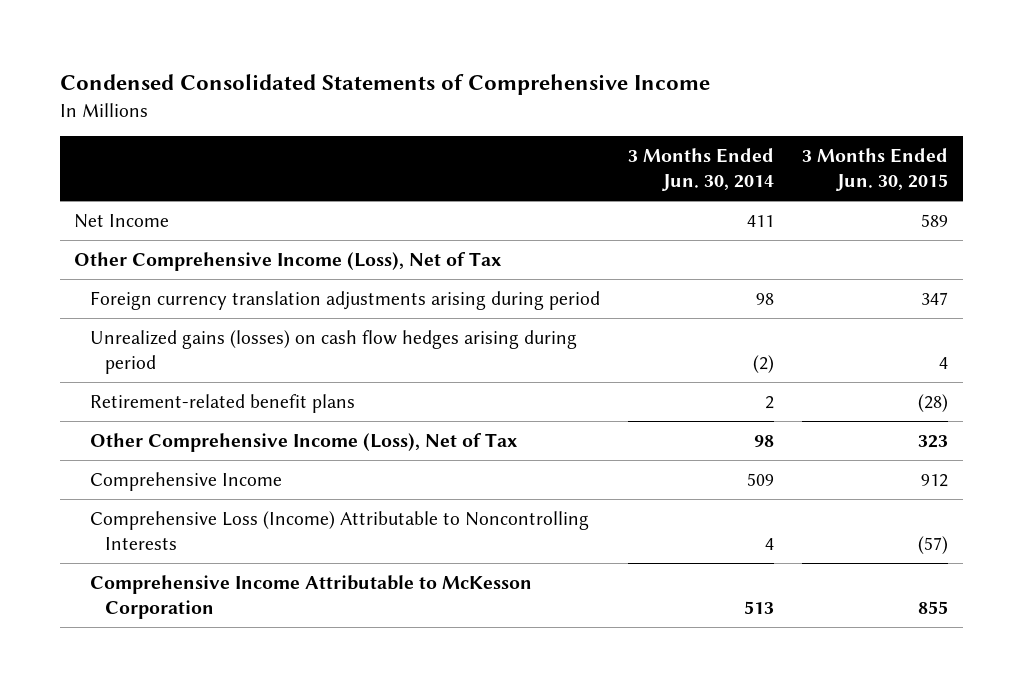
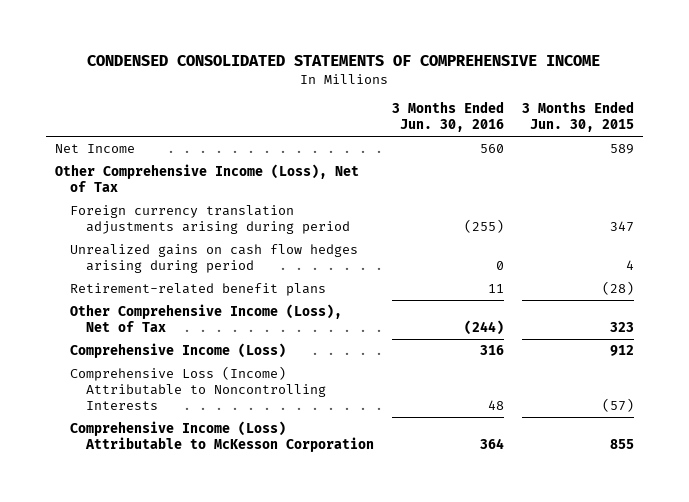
- Condensed Consolidated Statements of Comprehensive Income
+ CONDENSED CONSOLIDATED STATEMENTS OF COMPREHENSIVE INCOME
- | 3 Months Ended Jun. 30, 2014 | 3 Months Ended Jun. 30, 2015
+ | 3 Months Ended Jun. 30, 2016 | 3 Months Ended Jun. 30, 2015
- Unrealized gains (losses) on cash flow hedges arising during period | (2) | 4
+ Unrealized gains on cash flow hedges arising during period | 0 | 4
- Comprehensive Income | 509 | 912
+ Comprehensive Income (Loss) | 316 | 912
- Comprehensive Income Attributable to McKesson Corporation | 513 | 855
+ Comprehensive Income (Loss) Attributable to McKesson Corporation | 364 | 855

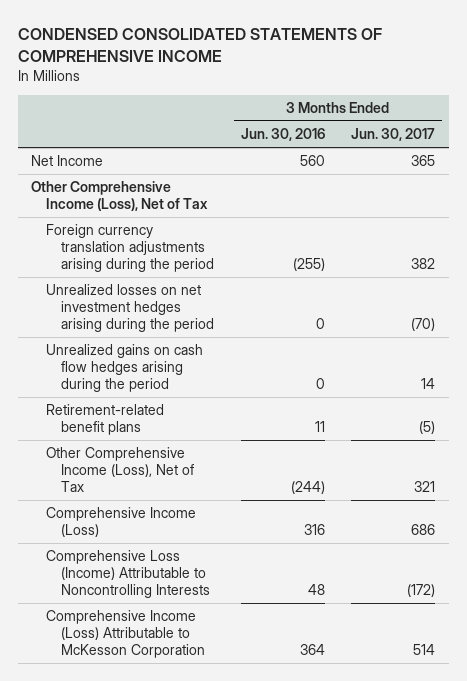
- | 3 Months Ended Jun. 30, 2016 | 3 Months Ended Jun. 30, 2015
+ | 3 Months Ended Jun. 30, 2016 | 3 Months Ended Jun. 30, 2017
- Foreign currency translation adjustments arising during period | (255) | 347
- Unrealized gains on cash flow hedges arising during period | 0 | 4
+ Foreign currency translation adjustments arising during the period | (255) | 382
+ Unrealized losses on net investment hedges arising during the period | 0 | (70)
+ Unrealized gains on cash flow hedges arising during the period | 0 | 14

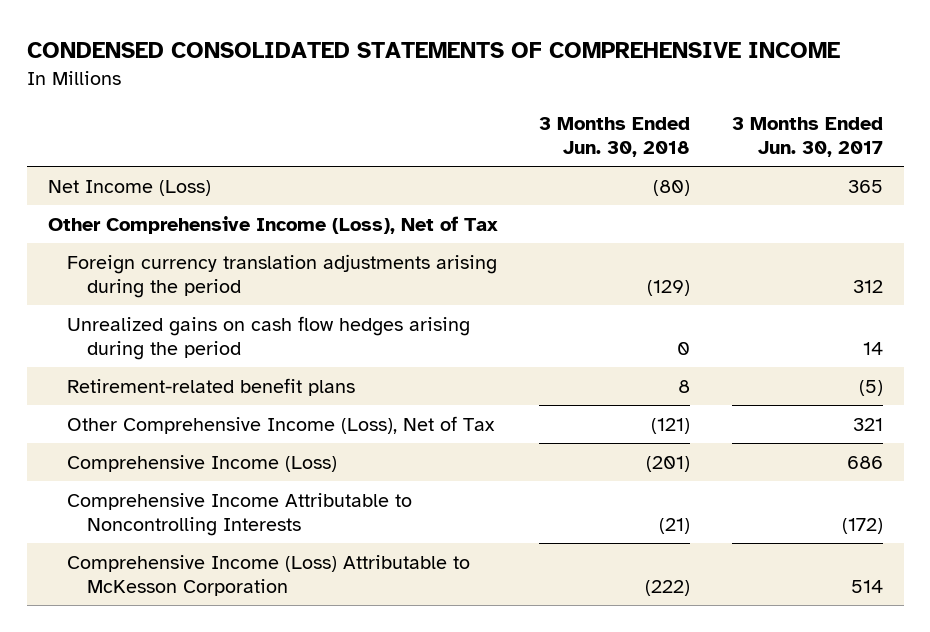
- | 3 Months Ended Jun. 30, 2016 | 3 Months Ended Jun. 30, 2017
+ | 3 Months Ended Jun. 30, 2018 | 3 Months Ended Jun. 30, 2017
- Net Income | 560 | 365
+ Net Income (Loss) | (80) | 365
- Foreign currency translation adjustments arising during the period | (255) | 382
- Unrealized losses on net investment hedges arising during the period | 0 | (70)
+ Foreign currency translation adjustments arising during the period | (129) | 312
- Comprehensive Loss (Income) Attributable to Noncontrolling Interests | 48 | (172)
+ Comprehensive Income Attributable to Noncontrolling Interests | (21) | (172)

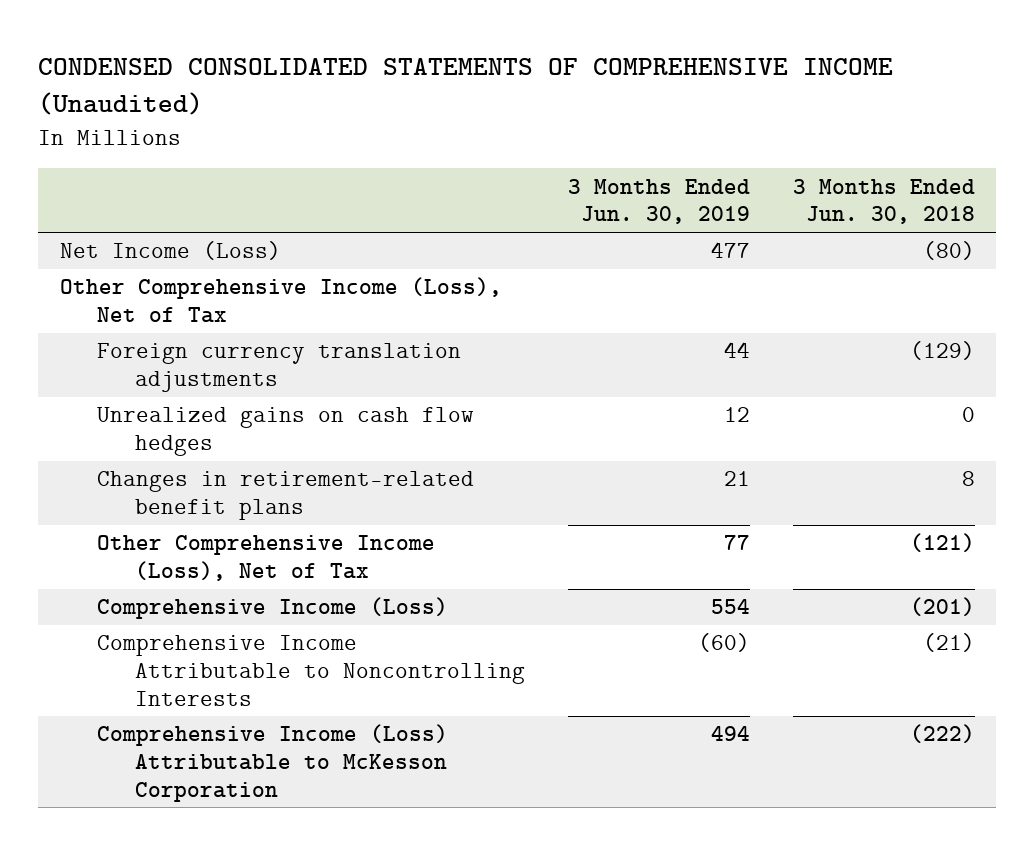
- CONDENSED CONSOLIDATED STATEMENTS OF COMPREHENSIVE INCOME
+ CONDENSED CONSOLIDATED STATEMENTS OF COMPREHENSIVE INCOME (Unaudited)
- | 3 Months Ended Jun. 30, 2018 | 3 Months Ended Jun. 30, 2017
+ | 3 Months Ended Jun. 30, 2019 | 3 Months Ended Jun. 30, 2018
- Foreign currency translation adjustments arising during the period | (129) | 312
- Unrealized gains on cash flow hedges arising during the period | 0 | 14
- Retirement-related benefit plans | 8 | (5)
+ Foreign currency translation adjustments | 44 | (129)
+ Unrealized gains on cash flow hedges | 12 | 0
+ Changes in retirement-related benefit plans | 21 | 8

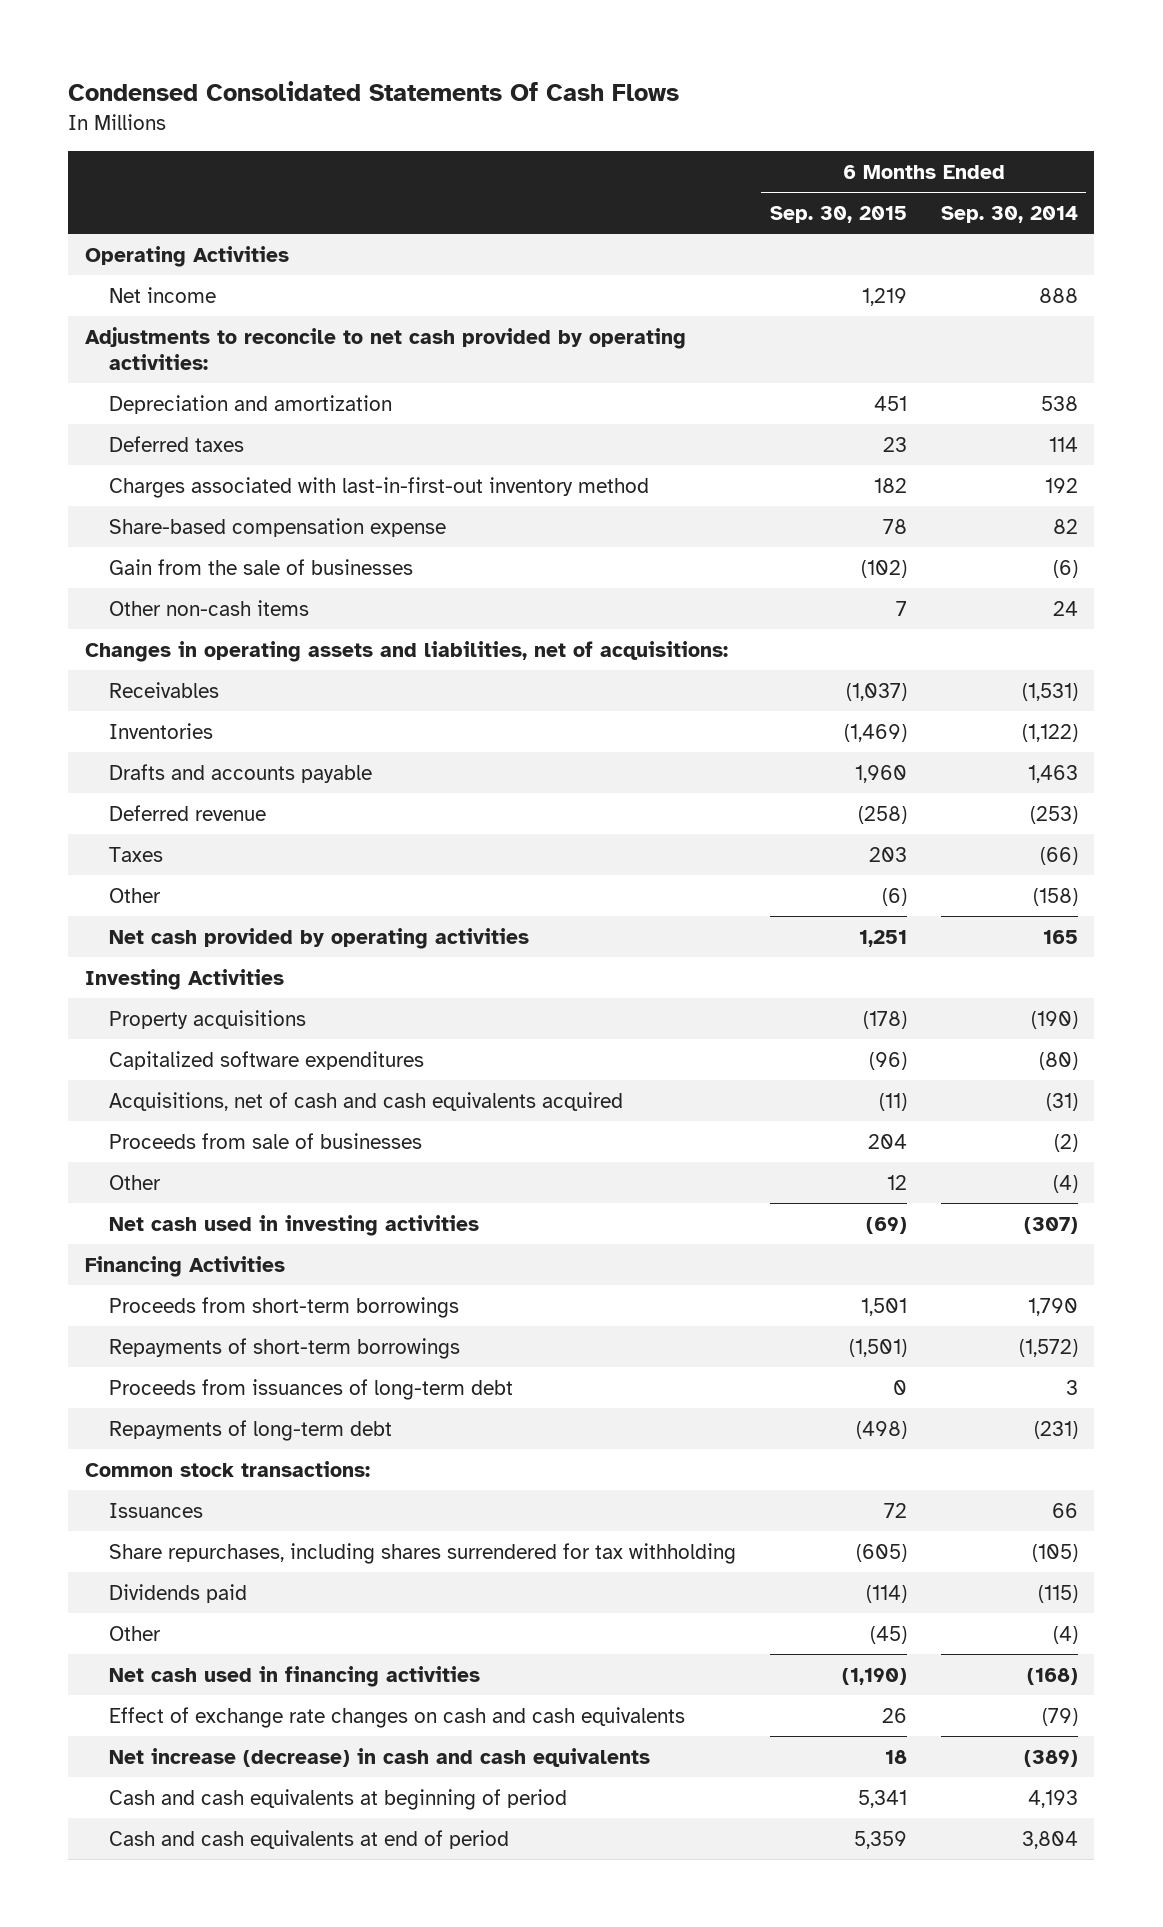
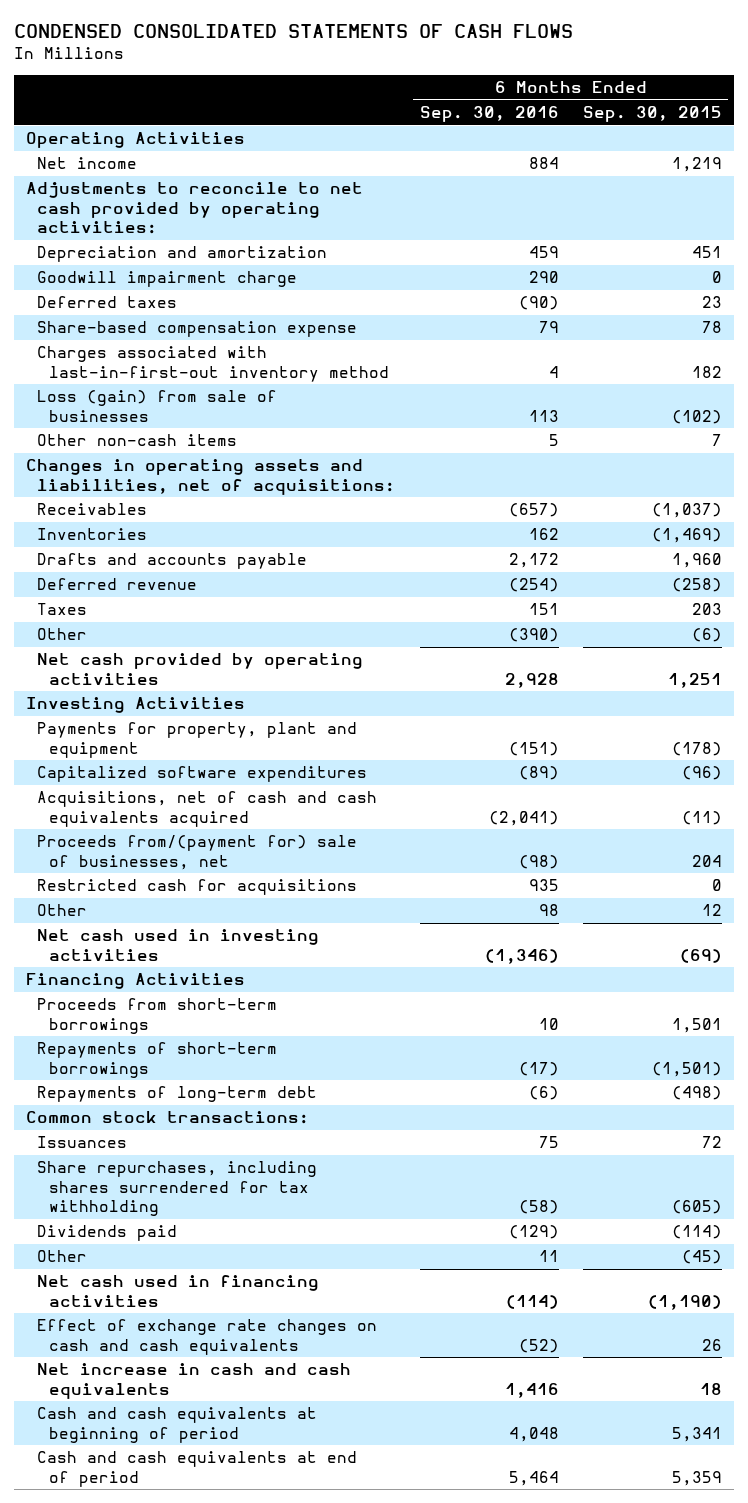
- Condensed Consolidated Statements Of Cash Flows
+ CONDENSED CONSOLIDATED STATEMENTS OF CASH FLOWS
- | 6 Months Ended Sep. 30, 2015 | 6 Months Ended Sep. 30, 2014
+ | 6 Months Ended Sep. 30, 2016 | 6 Months Ended Sep. 30, 2015
+ Goodwill impairment charge | 290 | 0
- Gain from the sale of businesses | (102) | (6)
moved down: Charges associated with last-in-first-out inventory method | 4 | 182
+ Loss (gain) from sale of businesses | 113 | (102)
- Property acquisitions | (178) | (190)
+ Payments for property, plant and equipment | (151) | (178)
- Proceeds from sale of businesses | 204 | (2)
+ Proceeds from/(payment for) sale of businesses, net | (98) | 204
+ Restricted cash for acquisitions | 935 | 0
- Proceeds from issuances of long-term debt | 0 | 3
- Net increase (decrease) in cash and cash equivalents | 18 | (389)
+ Net increase in cash and cash equivalents | 1,416 | 18

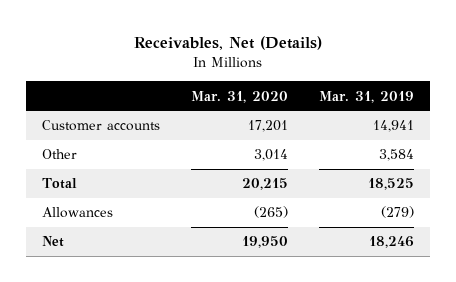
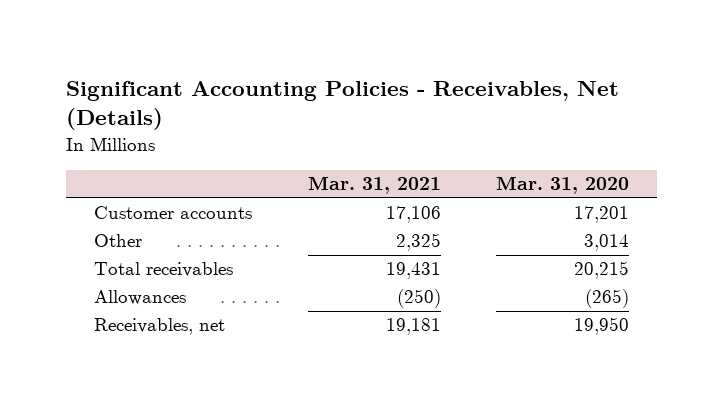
- Receivables, Net (Details)
+ Significant Accounting Policies - Receivables, Net (Details)
- | Mar. 31, 2020 | Mar. 31, 2019
+ | Mar. 31, 2021 | Mar. 31, 2020
- Total | 20,215 | 18,525
+ Total receivables | 19,431 | 20,215
- Net | 19,950 | 18,246
+ Receivables, net | 19,181 | 19,950

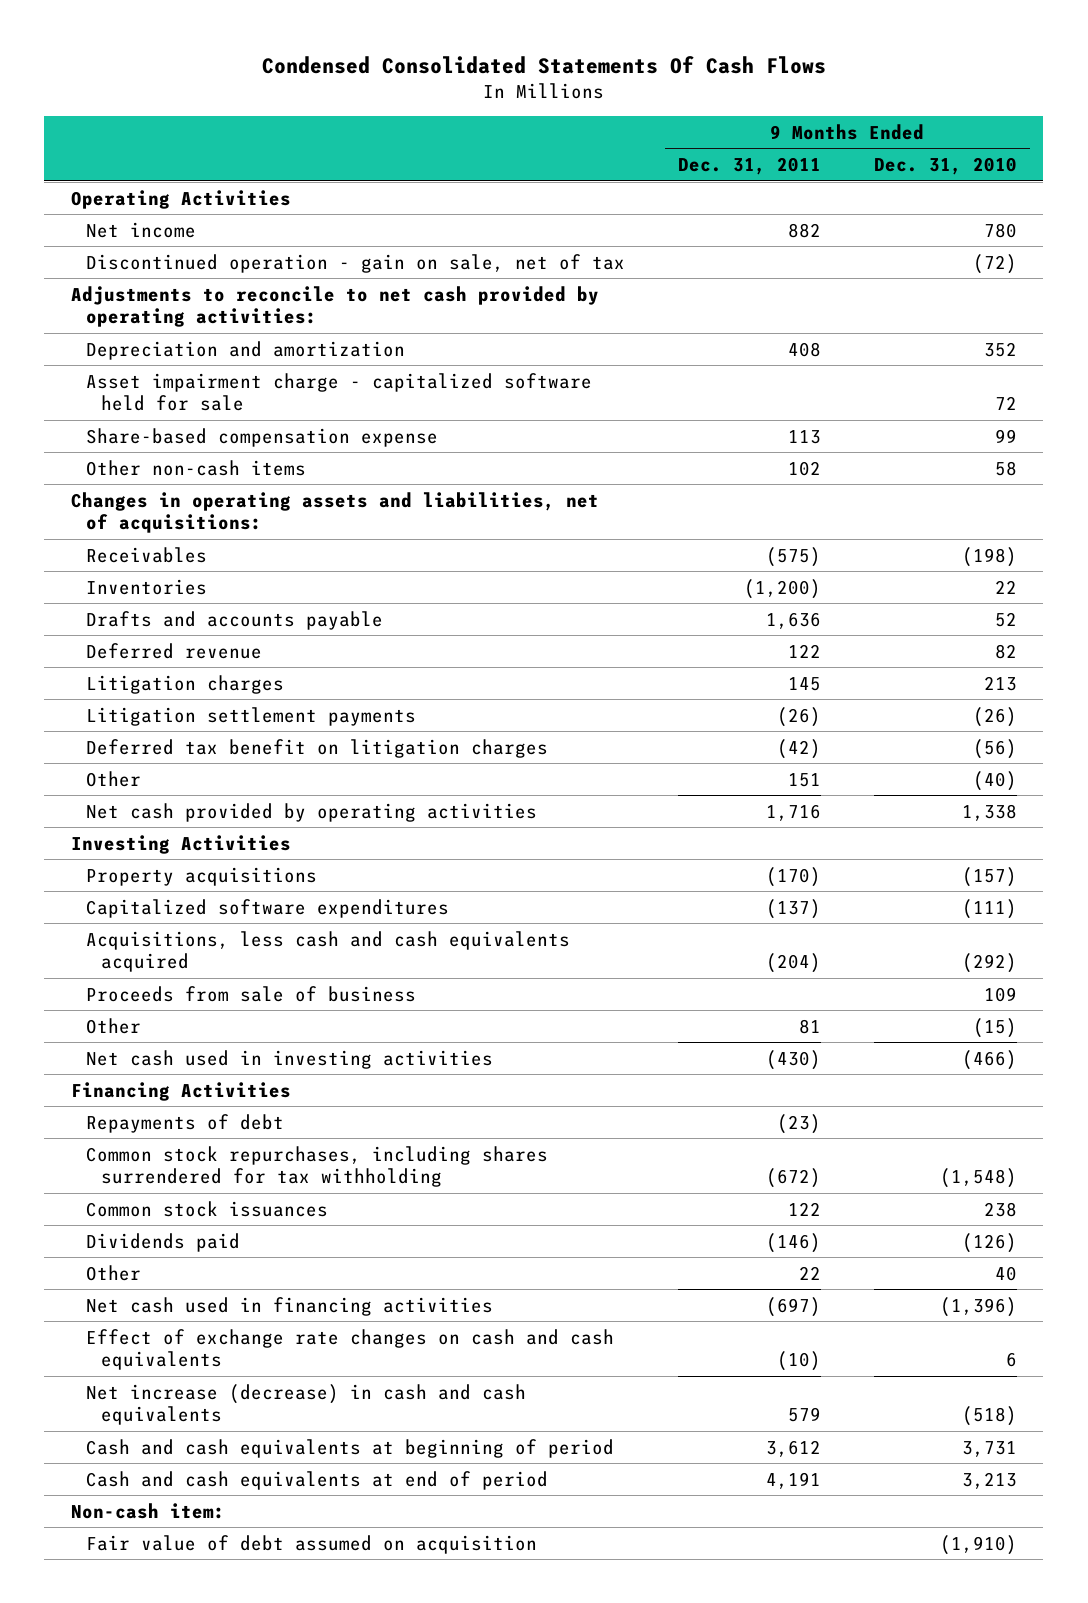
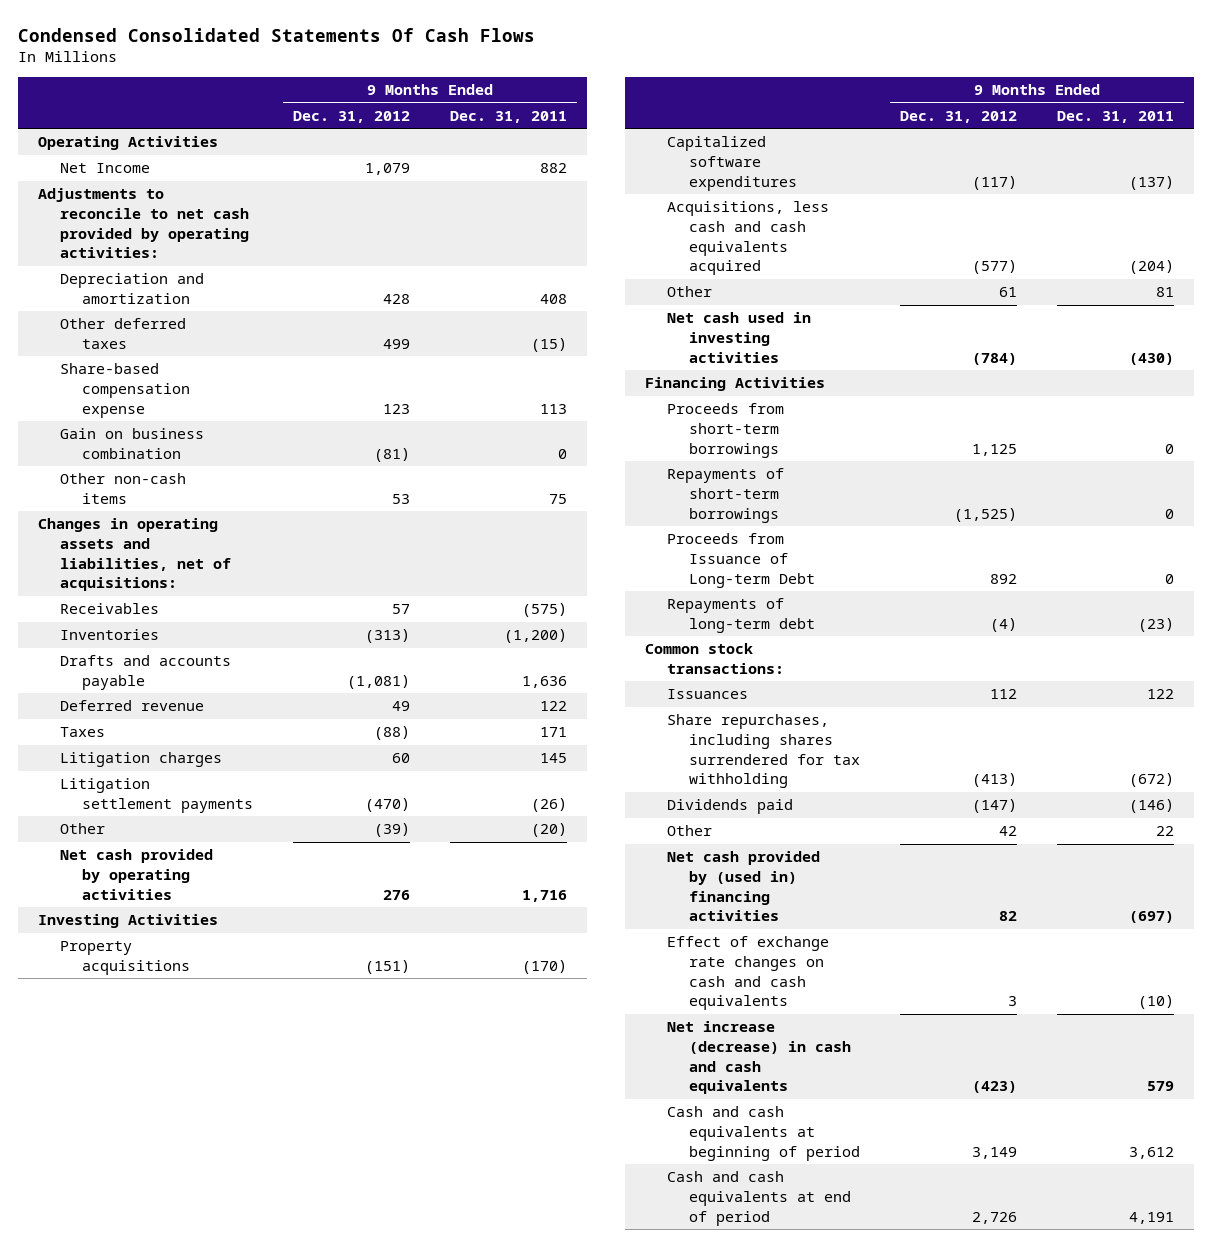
- | 9 Months Ended Dec. 31, 2011 | 9 Months Ended Dec. 31, 2010
+ | 9 Months Ended Dec. 31, 2012 | 9 Months Ended Dec. 31, 2011
- Net income | 882 | 780
- Discontinued operation - gain on sale, net of tax | | (72)
+ Net Income | 1,079 | 882
- Asset impairment charge - capitalized software held for sale | | 72
+ Other deferred taxes | 499 | (15)
- Other non-cash items | 102 | 58
+ Gain on business combination | (81) | 0
+ Other non-cash items | 53 | 75
+ Taxes | (88) | 171
- Deferred tax benefit on litigation charges | (42) | (56)
- Other | 151 | (40)
+ Other | (39) | (20)
- Proceeds from sale of business | | 109
- Repayments of debt | (23) |
- Common stock repurchases, including shares surrendered for tax withholding | (672) | (1,548)
- Common stock issuances | 122 | 238
+ Proceeds from short-term borrowings | 1,125 | 0
+ Repayments of short-term borrowings | (1,525) | 0
+ Proceeds from Issuance of Long-term Debt | 892 | 0
+ Repayments of long-term debt | (4) | (23)
+ Common stock transactions:
+ Issuances | 112 | 122
+ Share repurchases, including shares surrendered for tax withholding | (413) | (672)
- Net cash used in financing activities | (697) | (1,396)
+ Net cash provided by (used in) financing activities | 82 | (697)
- Non-cash item:
- Fair value of debt assumed on acquisition | | (1,910)

